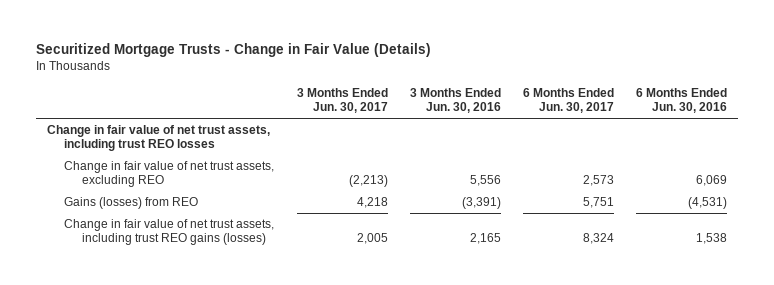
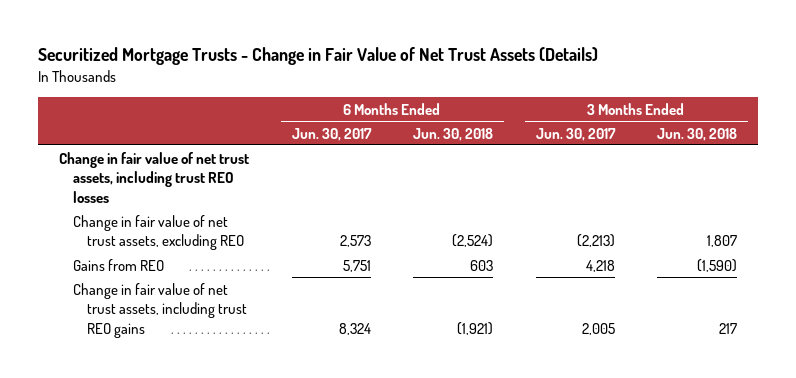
- Securitized Mortgage Trusts - Change in Fair Value (Details)
+ Securitized Mortgage Trusts - Change in Fair Value of Net Trust Assets (Details)
- | 3 Months Ended Jun. 30, 2017 | 3 Months Ended Jun. 30, 2016 | 6 Months Ended Jun. 30, 2017 | 6 Months Ended Jun. 30, 2016
+ | 6 Months Ended Jun. 30, 2017 | 6 Months Ended Jun. 30, 2018 | 3 Months Ended Jun. 30, 2017 | 3 Months Ended Jun. 30, 2018
- Gains (losses) from REO | 4,218 | (3,391) | 5,751 | (4,531)
- Change in fair value of net trust assets, including trust REO gains (losses) | 2,005 | 2,165 | 8,324 | 1,538
+ Gains from REO | 5,751 | 603 | 4,218 | (1,590)
+ Change in fair value of net trust assets, including trust REO gains | 8,324 | (1,921) | 2,005 | 217

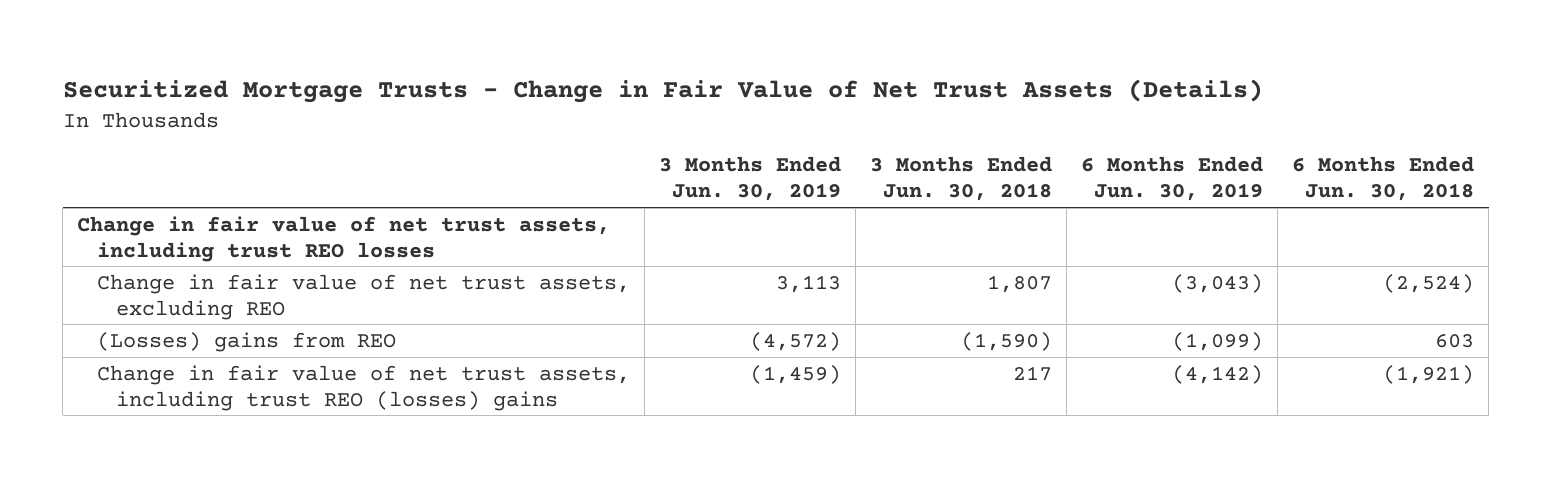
- | 6 Months Ended Jun. 30, 2017 | 6 Months Ended Jun. 30, 2018 | 3 Months Ended Jun. 30, 2017 | 3 Months Ended Jun. 30, 2018
+ | 3 Months Ended Jun. 30, 2019 | 3 Months Ended Jun. 30, 2018 | 6 Months Ended Jun. 30, 2019 | 6 Months Ended Jun. 30, 2018
- Gains from REO | 5,751 | 603 | 4,218 | (1,590)
- Change in fair value of net trust assets, including trust REO gains | 8,324 | (1,921) | 2,005 | 217
+ (Losses) gains from REO | (4,572) | (1,590) | (1,099) | 603
+ Change in fair value of net trust assets, including trust REO (losses) gains | (1,459) | 217 | (4,142) | (1,921)

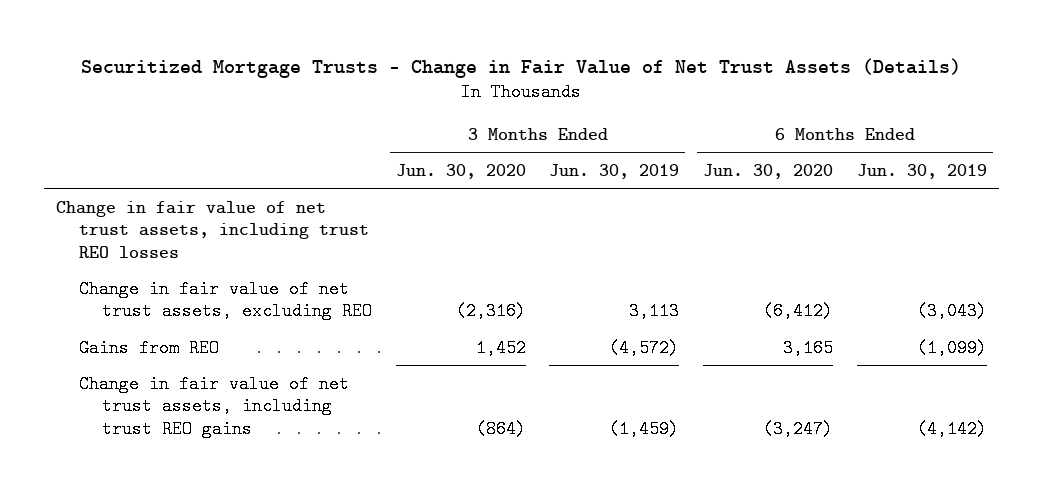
- | 3 Months Ended Jun. 30, 2019 | 3 Months Ended Jun. 30, 2018 | 6 Months Ended Jun. 30, 2019 | 6 Months Ended Jun. 30, 2018
+ | 3 Months Ended Jun. 30, 2020 | 3 Months Ended Jun. 30, 2019 | 6 Months Ended Jun. 30, 2020 | 6 Months Ended Jun. 30, 2019
- (Losses) gains from REO | (4,572) | (1,590) | (1,099) | 603
- Change in fair value of net trust assets, including trust REO (losses) gains | (1,459) | 217 | (4,142) | (1,921)
+ Gains from REO | 1,452 | (4,572) | 3,165 | (1,099)
+ Change in fair value of net trust assets, including trust REO gains | (864) | (1,459) | (3,247) | (4,142)

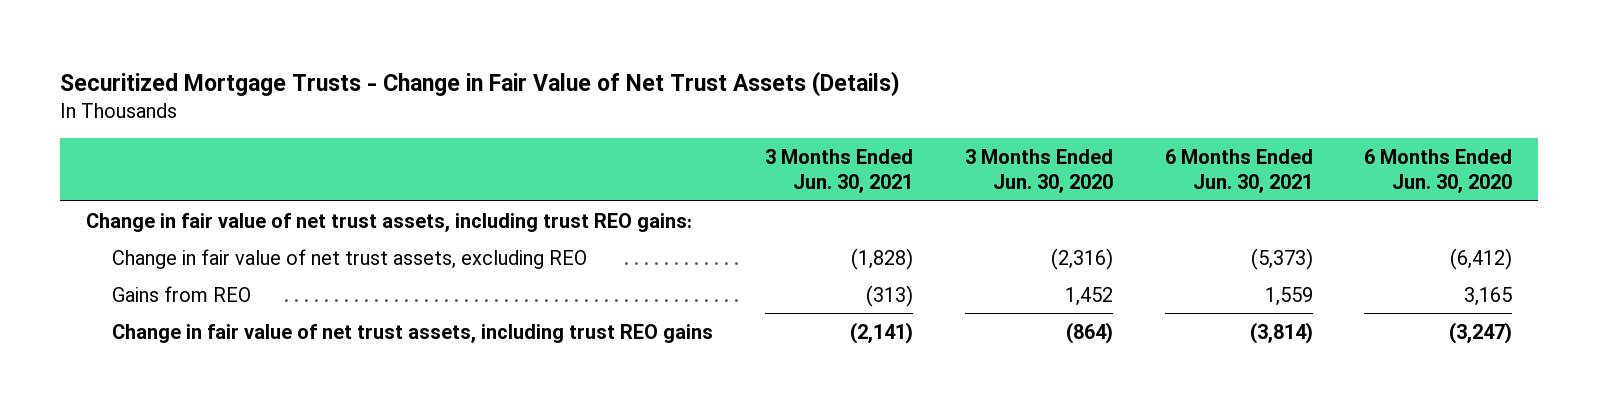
- | 3 Months Ended Jun. 30, 2020 | 3 Months Ended Jun. 30, 2019 | 6 Months Ended Jun. 30, 2020 | 6 Months Ended Jun. 30, 2019
+ | 3 Months Ended Jun. 30, 2021 | 3 Months Ended Jun. 30, 2020 | 6 Months Ended Jun. 30, 2021 | 6 Months Ended Jun. 30, 2020
- Change in fair value of net trust assets, including trust REO losses
+ Change in fair value of net trust assets, including trust REO gains:

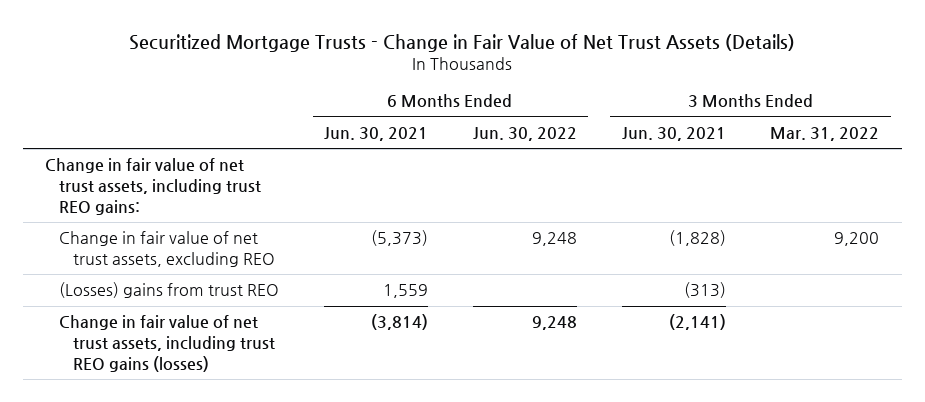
- | 3 Months Ended Jun. 30, 2021 | 3 Months Ended Jun. 30, 2020 | 6 Months Ended Jun. 30, 2021 | 6 Months Ended Jun. 30, 2020
+ | 6 Months Ended Jun. 30, 2021 | 6 Months Ended Jun. 30, 2022 | 3 Months Ended Jun. 30, 2021 | 3 Months Ended Mar. 31, 2022
- Gains from REO | (313) | 1,452 | 1,559 | 3,165
- Change in fair value of net trust assets, including trust REO gains | (2,141) | (864) | (3,814) | (3,247)
+ (Losses) gains from trust REO | 1,559 | | (313) |
+ Change in fair value of net trust assets, including trust REO gains (losses) | (3,814) | 9,248 | (2,141) |

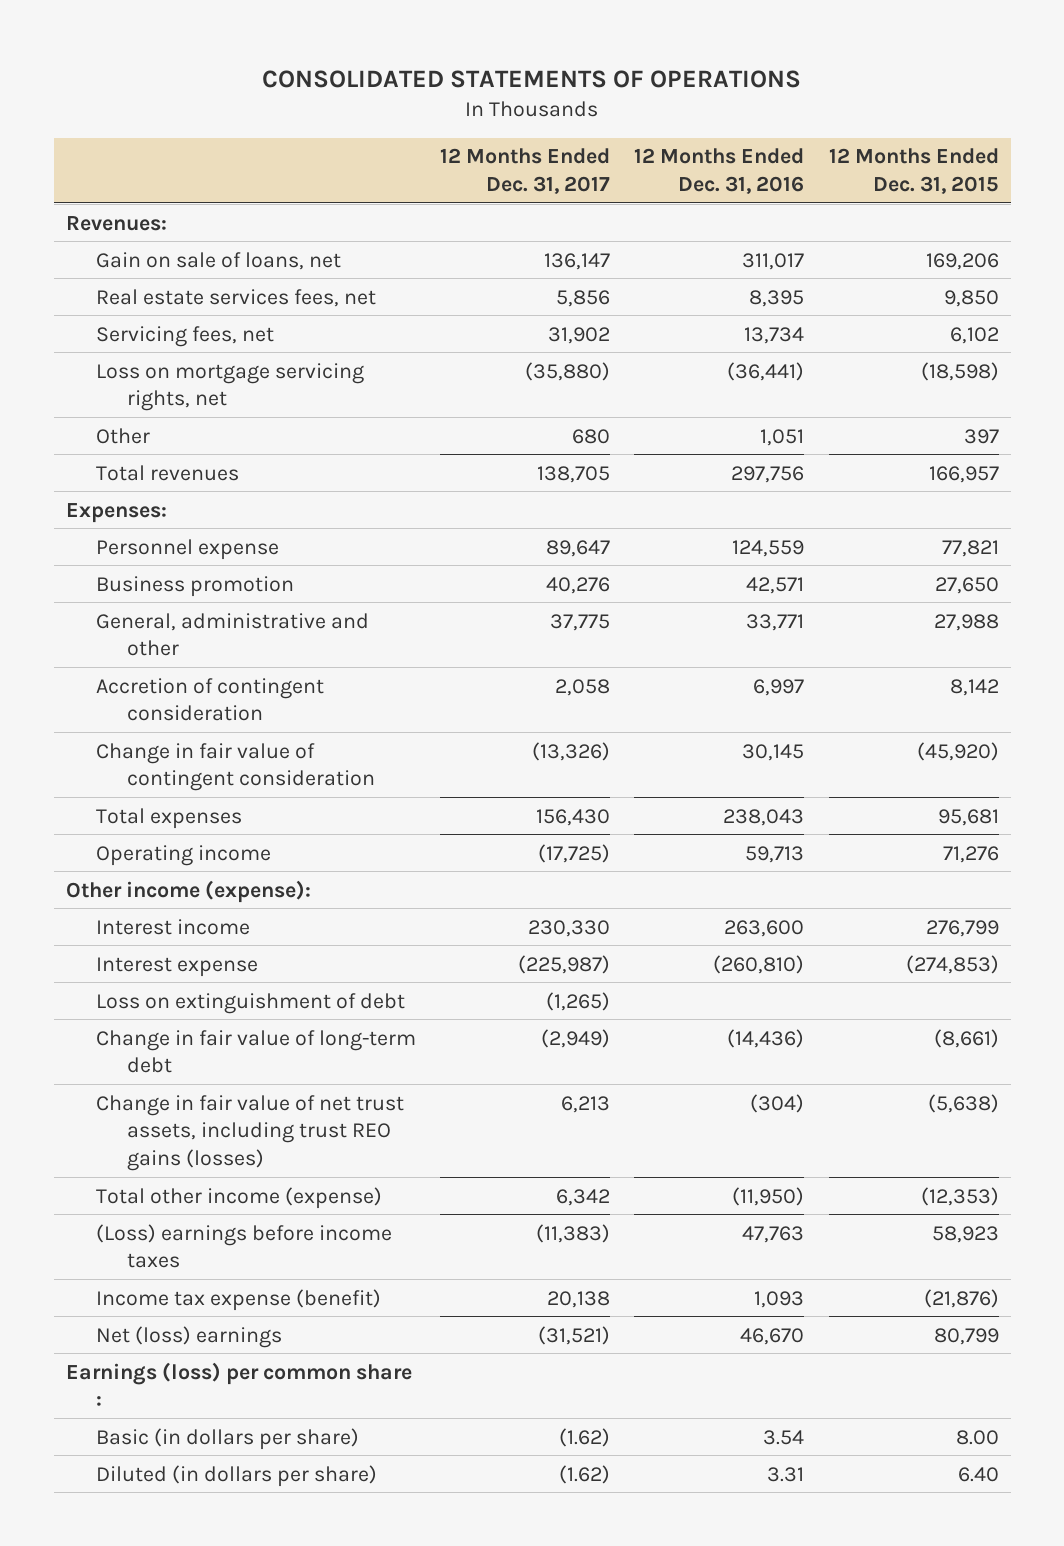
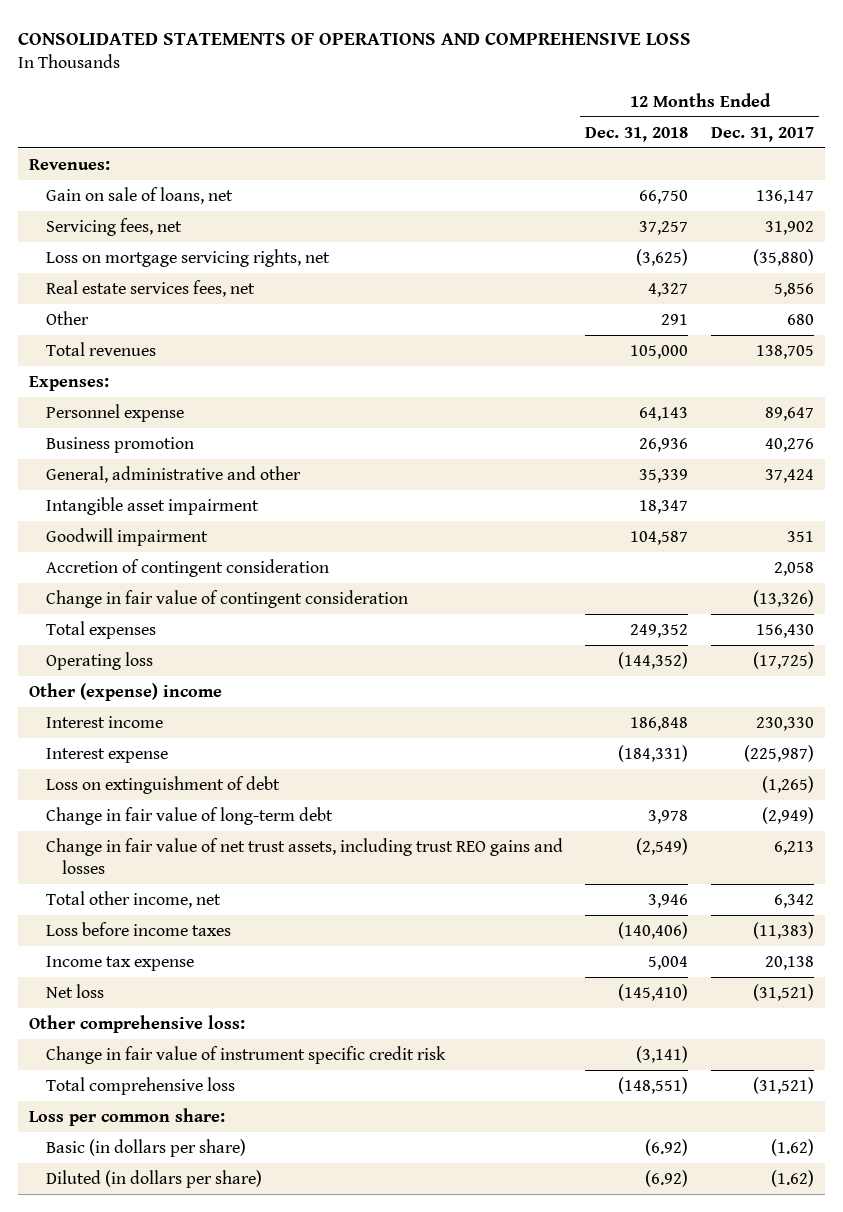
- CONSOLIDATED STATEMENTS OF OPERATIONS
+ CONSOLIDATED STATEMENTS OF OPERATIONS AND COMPREHENSIVE LOSS
- | 12 Months Ended Dec. 31, 2017 | 12 Months Ended Dec. 31, 2016 | 12 Months Ended Dec. 31, 2015
+ | 12 Months Ended Dec. 31, 2018 | 12 Months Ended Dec. 31, 2017
moved down: Real estate services fees, net | 4,327 | 5,856
- General, administrative and other | 37,775 | 33,771 | 27,988
+ General, administrative and other | 35,339 | 37,424
+ Intangible asset impairment | 18,347 |
+ Goodwill impairment | 104,587 | 351
- Operating income | (17,725) | 59,713 | 71,276
- Other income (expense):
+ Operating loss | (144,352) | (17,725)
+ Other (expense) income
- Change in fair value of net trust assets, including trust REO gains (losses) | 6,213 | (304) | (5,638)
- Total other income (expense) | 6,342 | (11,950) | (12,353)
- (Loss) earnings before income taxes | (11,383) | 47,763 | 58,923
- Income tax expense (benefit) | 20,138 | 1,093 | (21,876)
- Net (loss) earnings | (31,521) | 46,670 | 80,799
- Earnings (loss) per common share :
+ Change in fair value of net trust assets, including trust REO gains and losses | (2,549) | 6,213
+ Total other income, net | 3,946 | 6,342
+ Loss before income taxes | (140,406) | (11,383)
+ Income tax expense | 5,004 | 20,138
+ Net loss | (145,410) | (31,521)
+ Other comprehensive loss:
+ Change in fair value of instrument specific credit risk | (3,141) |
+ Total comprehensive loss | (148,551) | (31,521)
+ Loss per common share:

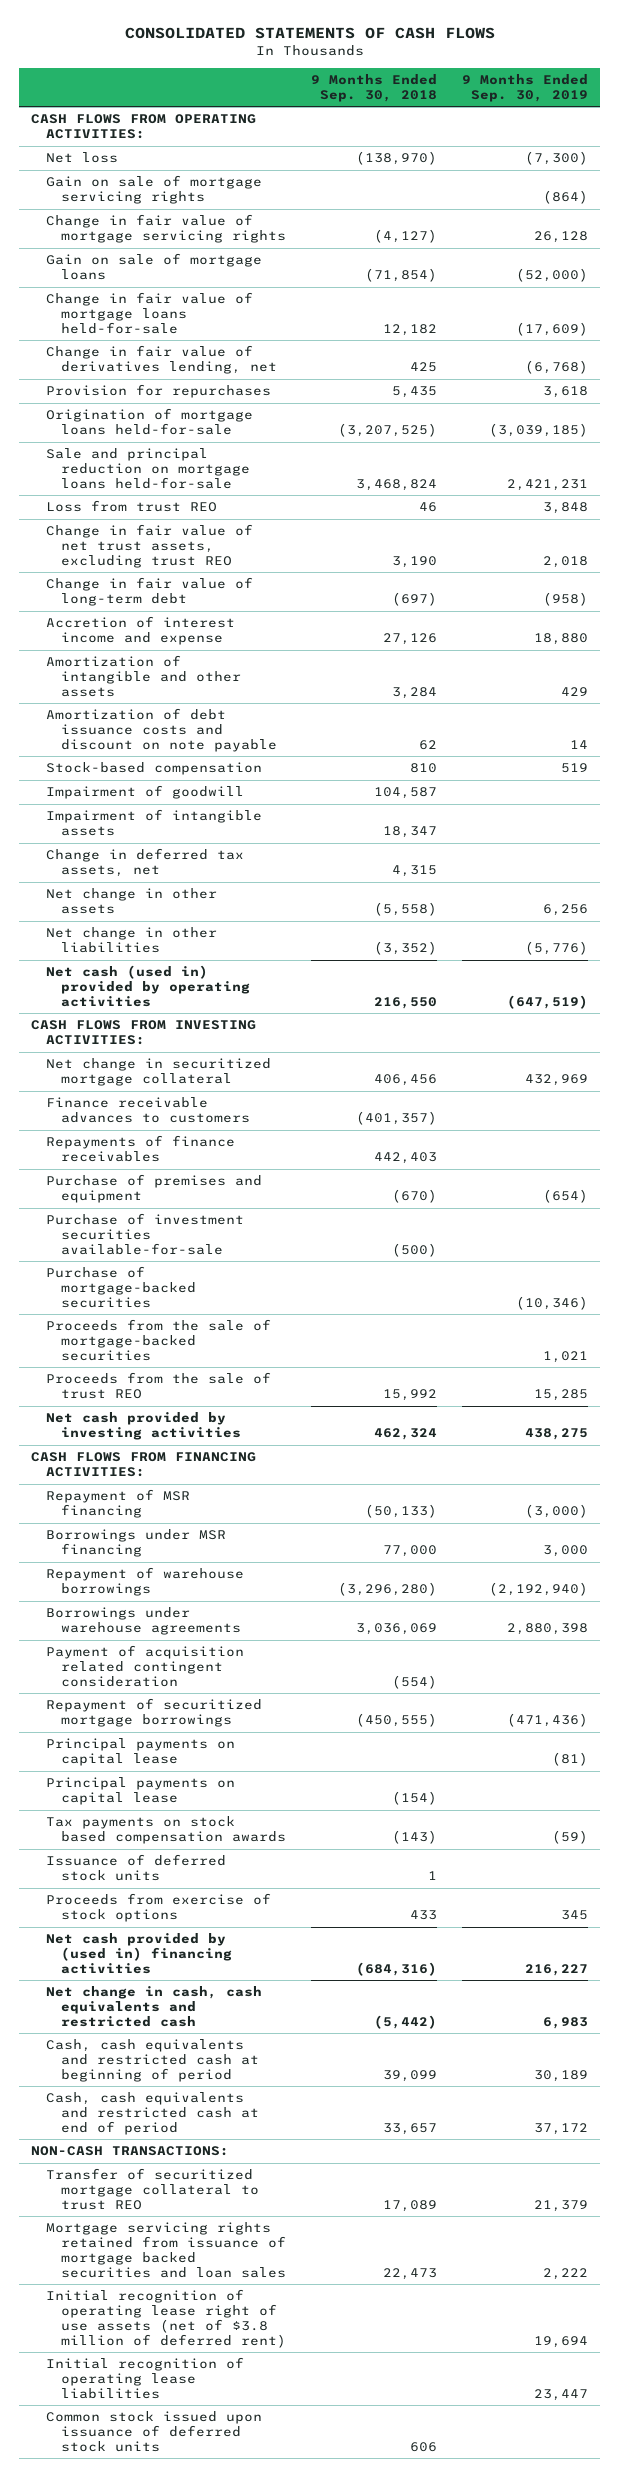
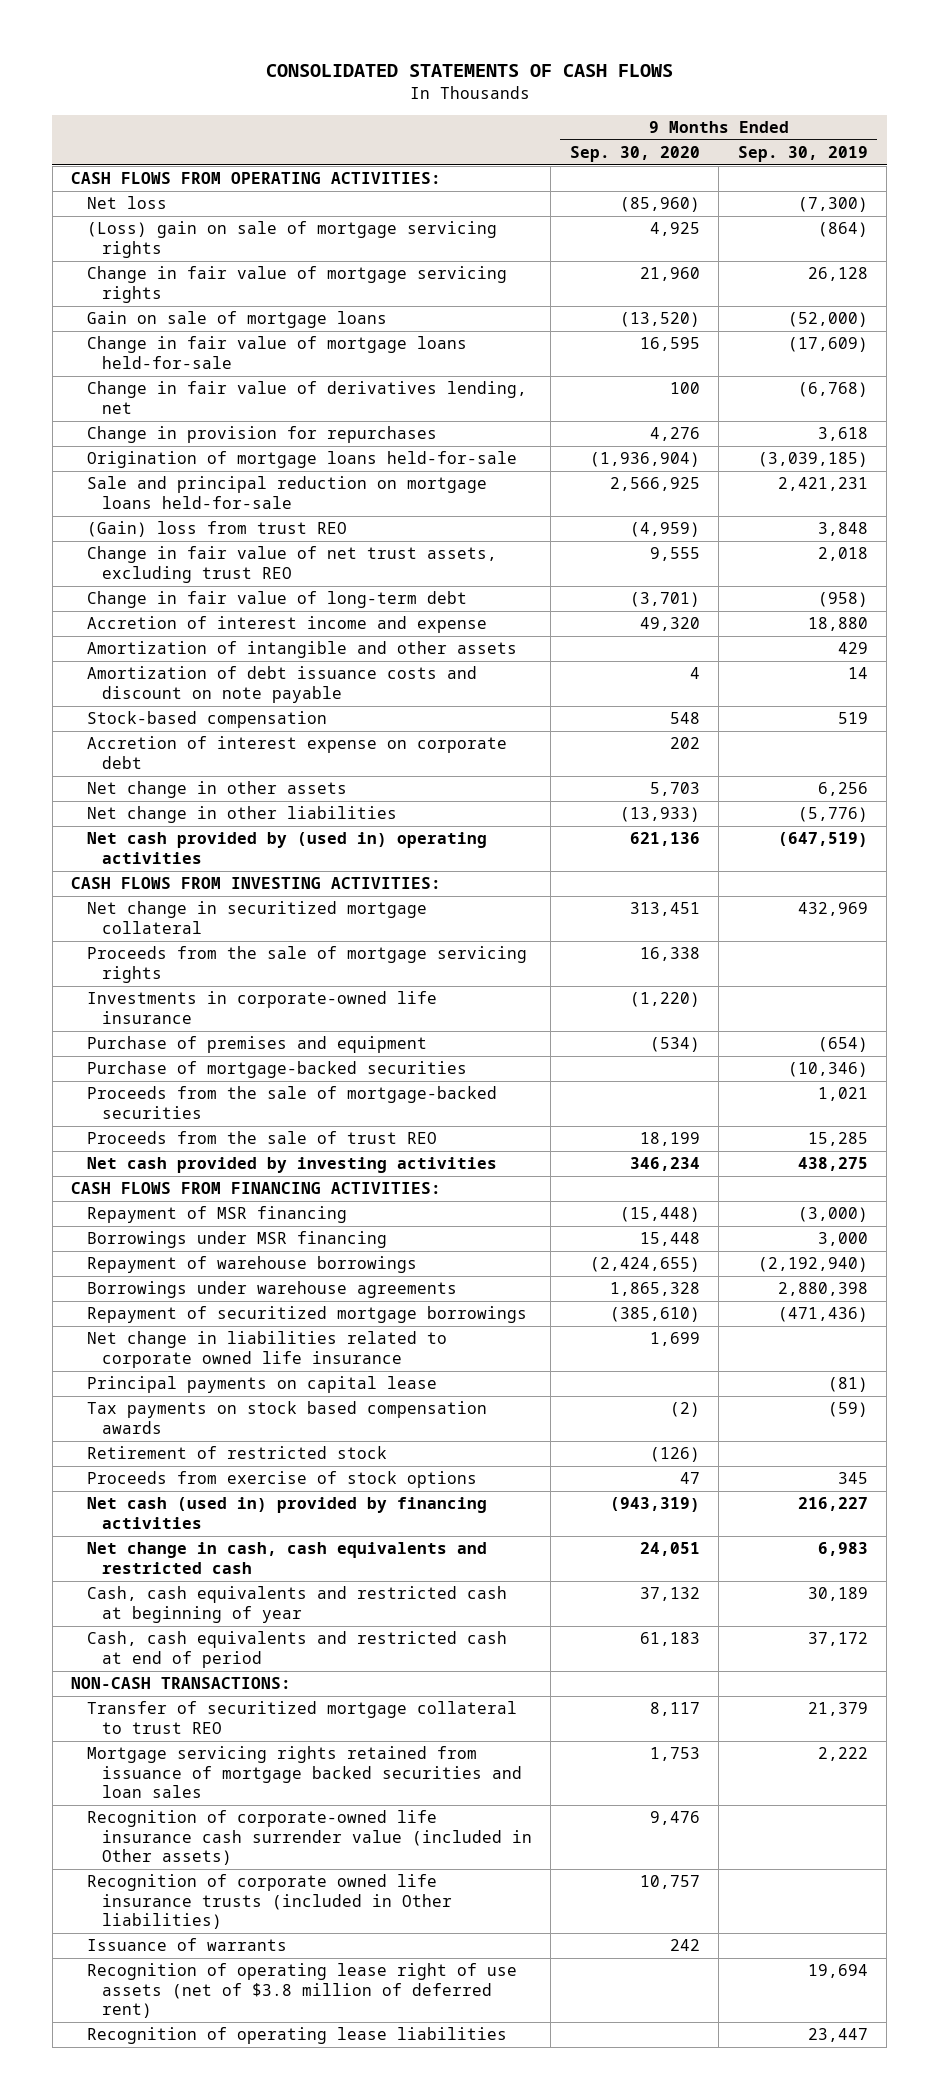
- | 9 Months Ended Sep. 30, 2018 | 9 Months Ended Sep. 30, 2019
+ | 9 Months Ended Sep. 30, 2020 | 9 Months Ended Sep. 30, 2019
- Gain on sale of mortgage servicing rights | | (864)
+ (Loss) gain on sale of mortgage servicing rights | 4,925 | (864)
- Provision for repurchases | 5,435 | 3,618
+ Change in provision for repurchases | 4,276 | 3,618
- Loss from trust REO | 46 | 3,848
+ (Gain) loss from trust REO | (4,959) | 3,848
- Impairment of goodwill | 104,587 |
- Impairment of intangible assets | 18,347 |
- Change in deferred tax assets, net | 4,315 |
+ Accretion of interest expense on corporate debt | 202 |
- Net cash (used in) provided by operating activities | 216,550 | (647,519)
+ Net cash provided by (used in) operating activities | 621,136 | (647,519)
- Finance receivable advances to customers | (401,357) |
- Repayments of finance receivables | 442,403 |
+ Proceeds from the sale of mortgage servicing rights | 16,338 |
+ Investments in corporate-owned life insurance | (1,220) |
- Purchase of investment securities available-for-sale | (500) |
- Payment of acquisition related contingent consideration | (554) |
+ Net change in liabilities related to corporate owned life insurance | 1,699 |
- Principal payments on capital lease | (154) |
- Issuance of deferred stock units | 1 |
+ Retirement of restricted stock | (126) |
- Net cash provided by (used in) financing activities | (684,316) | 216,227
+ Net cash (used in) provided by financing activities | (943,319) | 216,227
- Cash, cash equivalents and restricted cash at beginning of period | 39,099 | 30,189
+ Cash, cash equivalents and restricted cash at beginning of year | 37,132 | 30,189
- Initial recognition of operating lease right of use assets (net of $3.8 million of deferred rent) | | 19,694
- Initial recognition of operating lease liabilities | | 23,447
- Common stock issued upon issuance of deferred stock units | 606 |
+ Recognition of corporate-owned life insurance cash surrender value (included in Other assets) | 9,476 |
+ Recognition of corporate owned life insurance trusts (included in Other liabilities) | 10,757 |
+ Issuance of warrants | 242 |
+ Recognition of operating lease right of use assets (net of $3.8 million of deferred rent) | | 19,694
+ Recognition of operating lease liabilities | | 23,447

